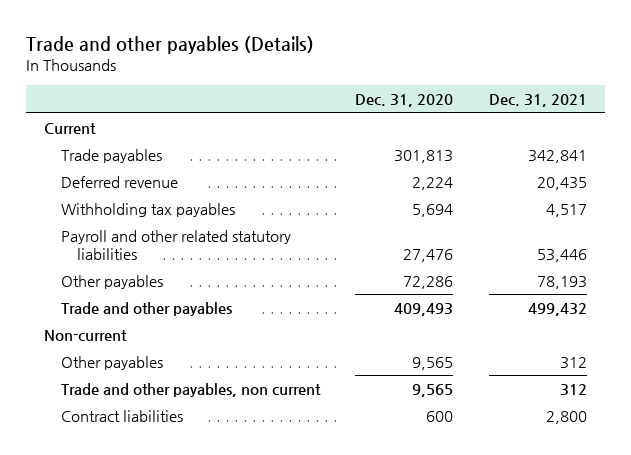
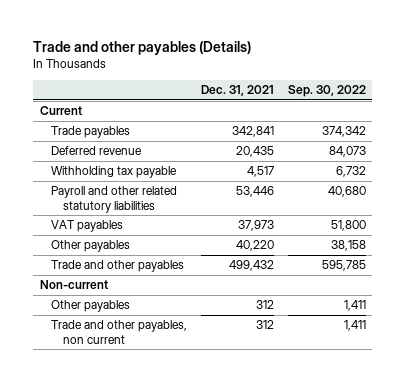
- | Dec. 31, 2020 | Dec. 31, 2021
+ | Dec. 31, 2021 | Sep. 30, 2022
- Withholding tax payables | 5,694 | 4,517
+ Withholding tax payable | 4,517 | 6,732
- Other payables | 72,286 | 78,193
+ VAT payables | 37,973 | 51,800
+ Other payables | 40,220 | 38,158
- Contract liabilities | 600 | 2,800

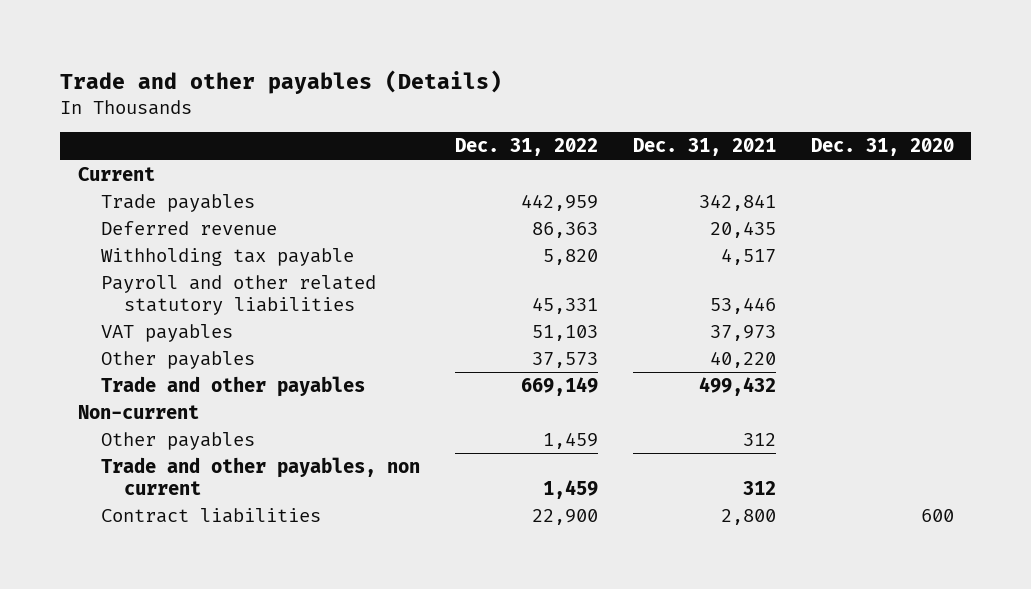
- | Dec. 31, 2021 | Sep. 30, 2022
+ | Dec. 31, 2022 | Dec. 31, 2021 | Dec. 31, 2020
+ Contract liabilities | 22,900 | 2,800 | 600

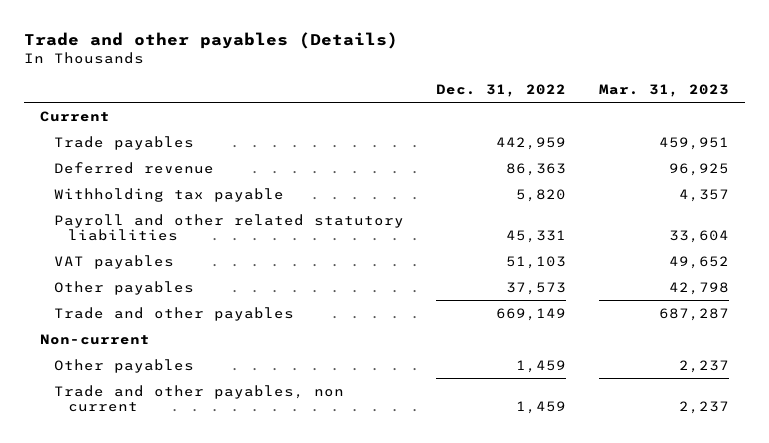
- | Dec. 31, 2022 | Dec. 31, 2021 | Dec. 31, 2020
+ | Dec. 31, 2022 | Mar. 31, 2023
- Contract liabilities | 22,900 | 2,800 | 600

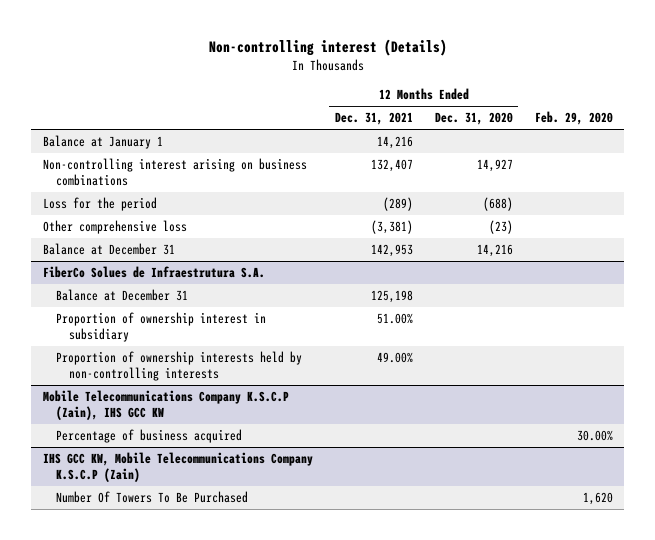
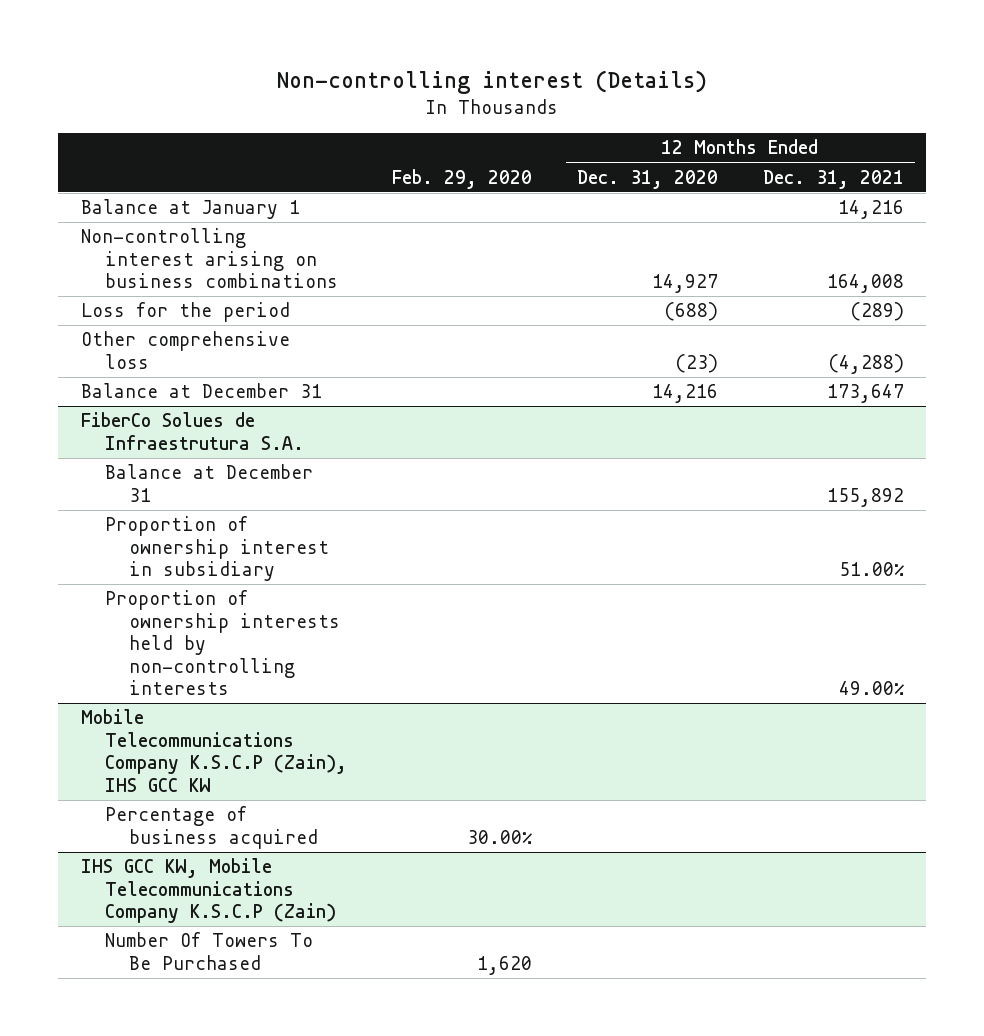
- | 12 Months Ended Dec. 31, 2021 | 12 Months Ended Dec. 31, 2020 | Feb. 29, 2020
+ | Feb. 29, 2020 | 12 Months Ended Dec. 31, 2020 | 12 Months Ended Dec. 31, 2021
- Non-controlling interest arising on business combinations | 132,407 | 14,927 |
+ Non-controlling interest arising on business combinations | | 14,927 | 164,008
- Other comprehensive loss | (3,381) | (23) |
- Balance at December 31 | 142,953 | 14,216 |
+ Other comprehensive loss | | (23) | (4,288)
+ Balance at December 31 | | 14,216 | 173,647
@ FiberCo Solues de Infraestrutura S.A.
- Balance at December 31 | 125,198 | |
+ Balance at December 31 | | | 155,892

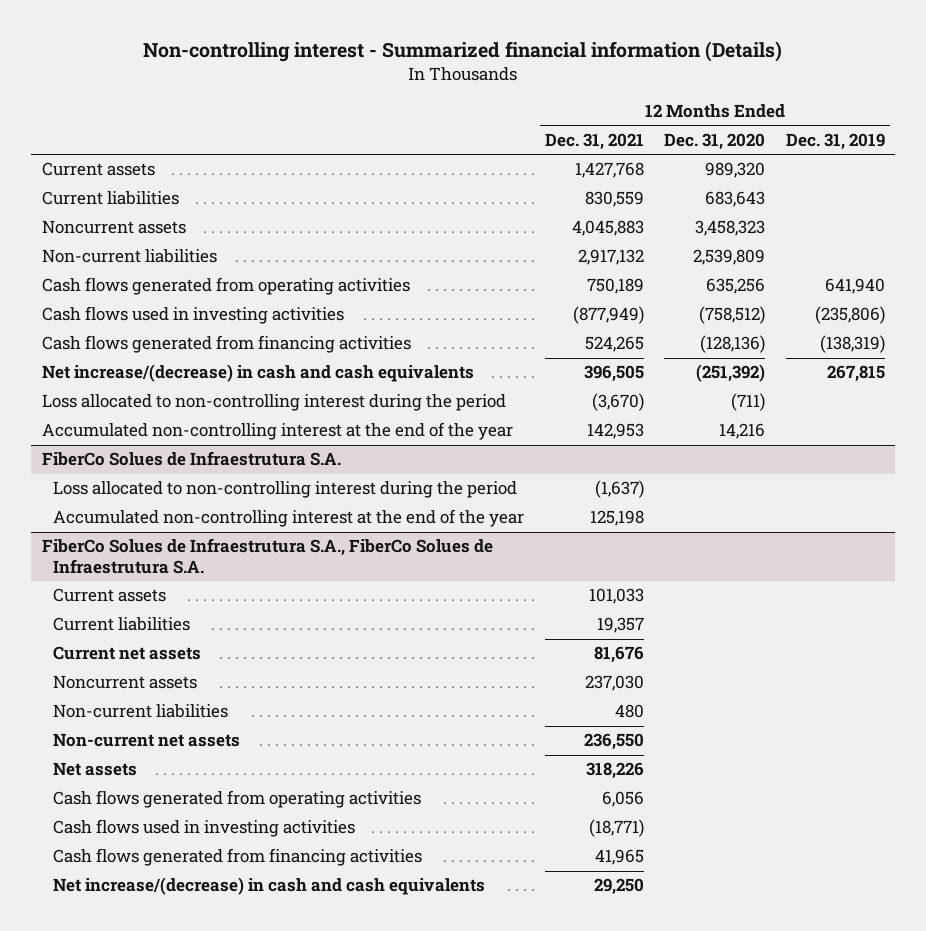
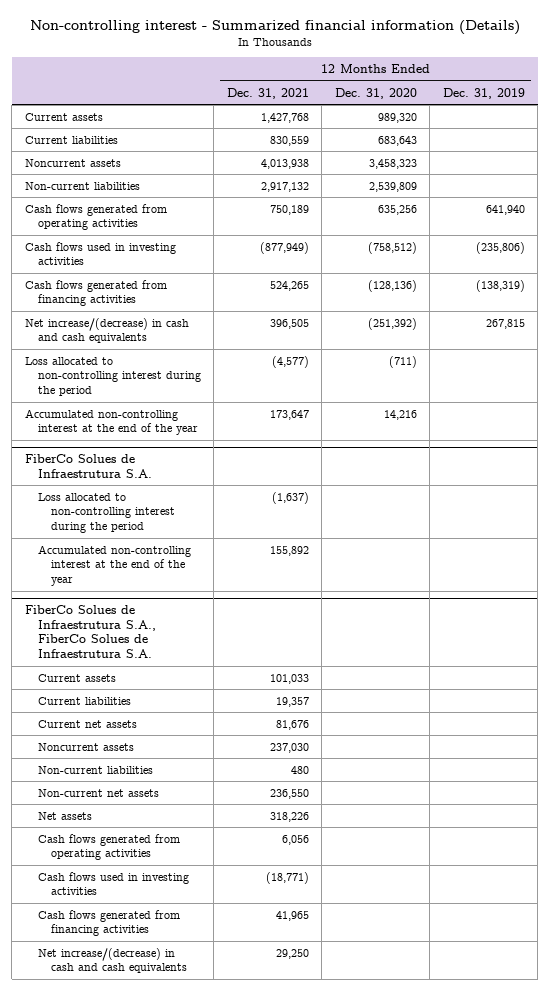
- Noncurrent assets | 4,045,883 | 3,458,323 |
+ Noncurrent assets | 4,013,938 | 3,458,323 |
- Loss allocated to non-controlling interest during the period | (3,670) | (711) |
- Accumulated non-controlling interest at the end of the year | 142,953 | 14,216 |
+ Loss allocated to non-controlling interest during the period | (4,577) | (711) |
+ Accumulated non-controlling interest at the end of the year | 173,647 | 14,216 |
@ FiberCo Solues de Infraestrutura S.A.
- Accumulated non-controlling interest at the end of the year | 125,198 | |
+ Accumulated non-controlling interest at the end of the year | 155,892 | |

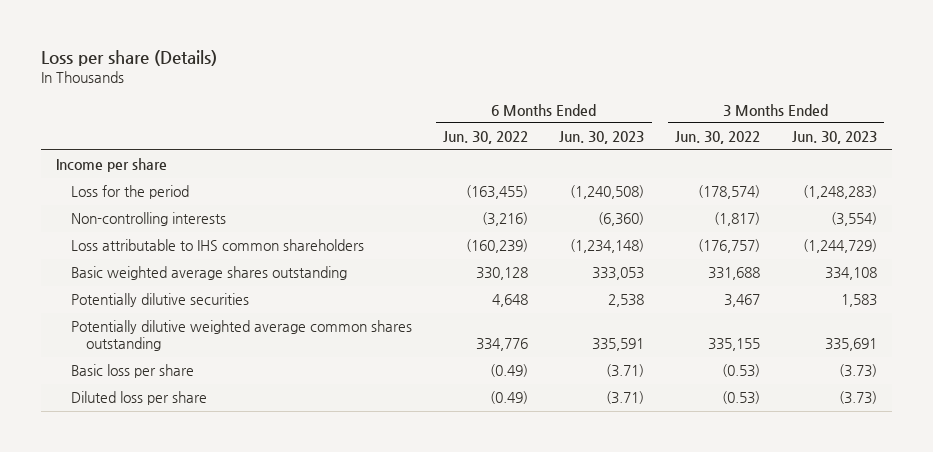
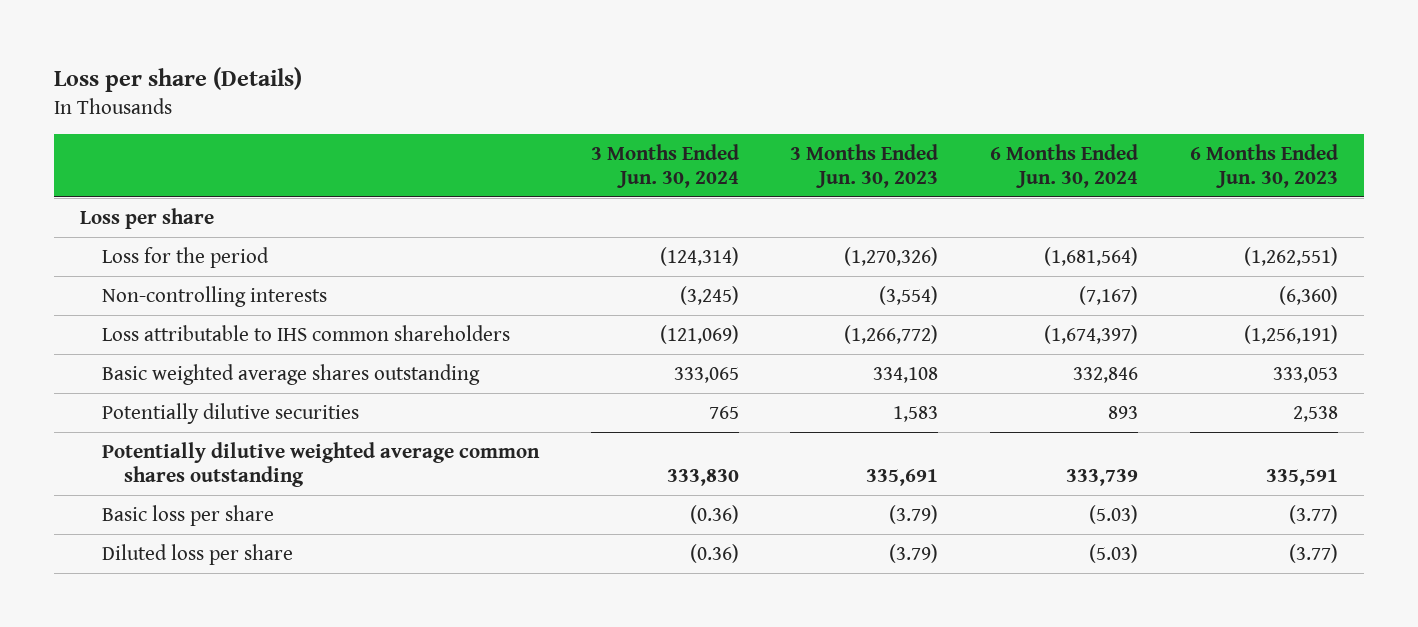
- | 6 Months Ended Jun. 30, 2022 | 6 Months Ended Jun. 30, 2023 | 3 Months Ended Jun. 30, 2022 | 3 Months Ended Jun. 30, 2023
+ | 3 Months Ended Jun. 30, 2024 | 3 Months Ended Jun. 30, 2023 | 6 Months Ended Jun. 30, 2024 | 6 Months Ended Jun. 30, 2023
- Income per share
- Loss for the period | (163,455) | (1,240,508) | (178,574) | (1,248,283)
+ Loss per share
+ Loss for the period | (124,314) | (1,270,326) | (1,681,564) | (1,262,551)
- Loss attributable to IHS common shareholders | (160,239) | (1,234,148) | (176,757) | (1,244,729)
+ Loss attributable to IHS common shareholders | (121,069) | (1,266,772) | (1,674,397) | (1,256,191)
- Basic loss per share | (0.49) | (3.71) | (0.53) | (3.73)
- Diluted loss per share | (0.49) | (3.71) | (0.53) | (3.73)
+ Basic loss per share | (0.36) | (3.79) | (5.03) | (3.77)
+ Diluted loss per share | (0.36) | (3.79) | (5.03) | (3.77)

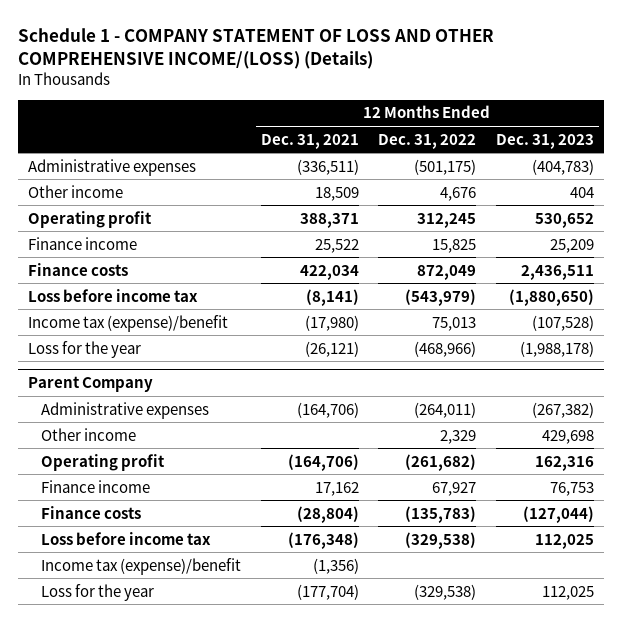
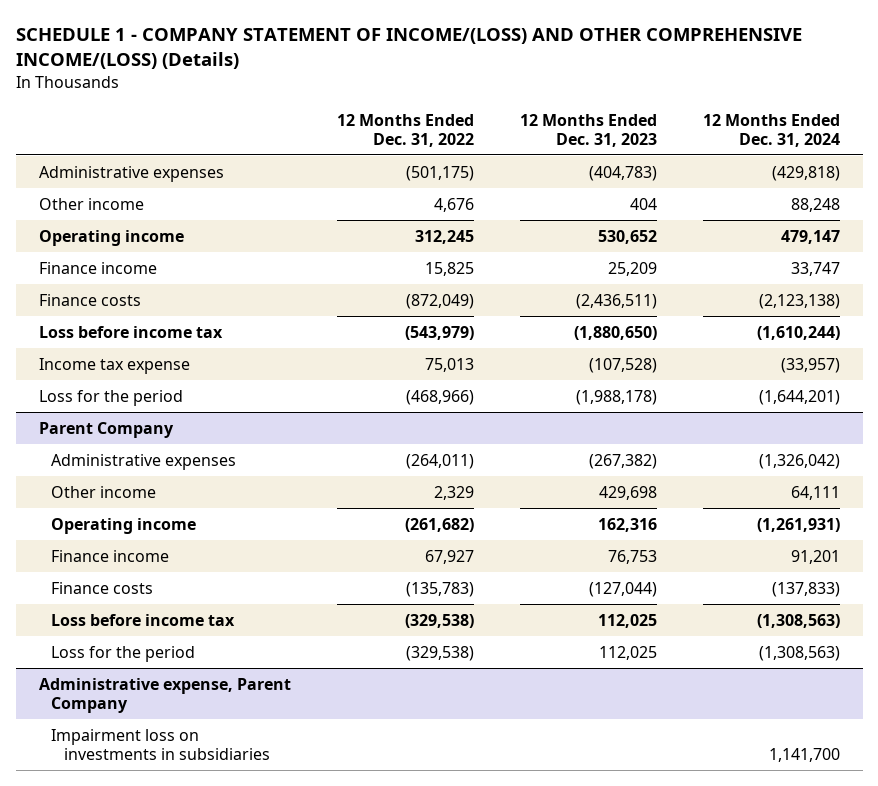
- Schedule 1 - COMPANY STATEMENT OF LOSS AND OTHER COMPREHENSIVE INCOME/(LOSS) (Details)
+ SCHEDULE 1 - COMPANY STATEMENT OF INCOME/(LOSS) AND OTHER COMPREHENSIVE INCOME/(LOSS) (Details)
- | 12 Months Ended Dec. 31, 2021 | 12 Months Ended Dec. 31, 2022 | 12 Months Ended Dec. 31, 2023
+ | 12 Months Ended Dec. 31, 2022 | 12 Months Ended Dec. 31, 2023 | 12 Months Ended Dec. 31, 2024
- Operating profit | 388,371 | 312,245 | 530,652
+ Operating income | 312,245 | 530,652 | 479,147
- Finance costs | 422,034 | 872,049 | 2,436,511
+ Finance costs | (872,049) | (2,436,511) | (2,123,138)
- Income tax (expense)/benefit | (17,980) | 75,013 | (107,528)
- Loss for the year | (26,121) | (468,966) | (1,988,178)
+ Income tax expense | 75,013 | (107,528) | (33,957)
+ Loss for the period | (468,966) | (1,988,178) | (1,644,201)
@ Parent Company
- Operating profit | (164,706) | (261,682) | 162,316
+ Operating income | (261,682) | 162,316 | (1,261,931)
- Income tax (expense)/benefit | (1,356) | |
- Loss for the year | (177,704) | (329,538) | 112,025
+ Loss for the period | (329,538) | 112,025 | (1,308,563)
+ Administrative expense, Parent Company
+ Impairment loss on investments in subsidiaries | | | 1,141,700

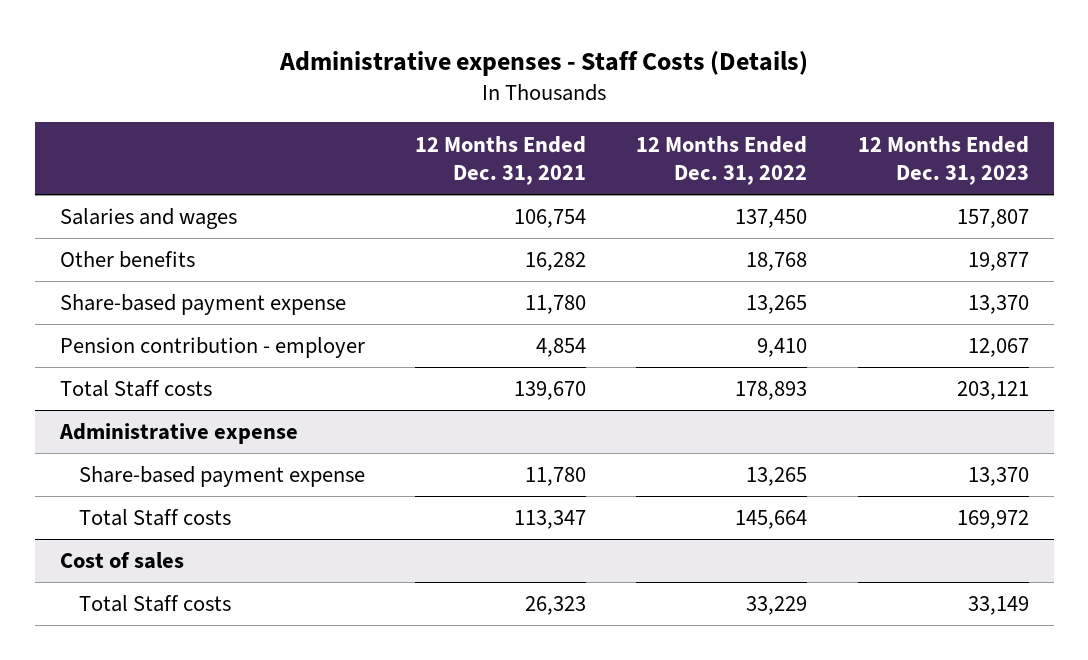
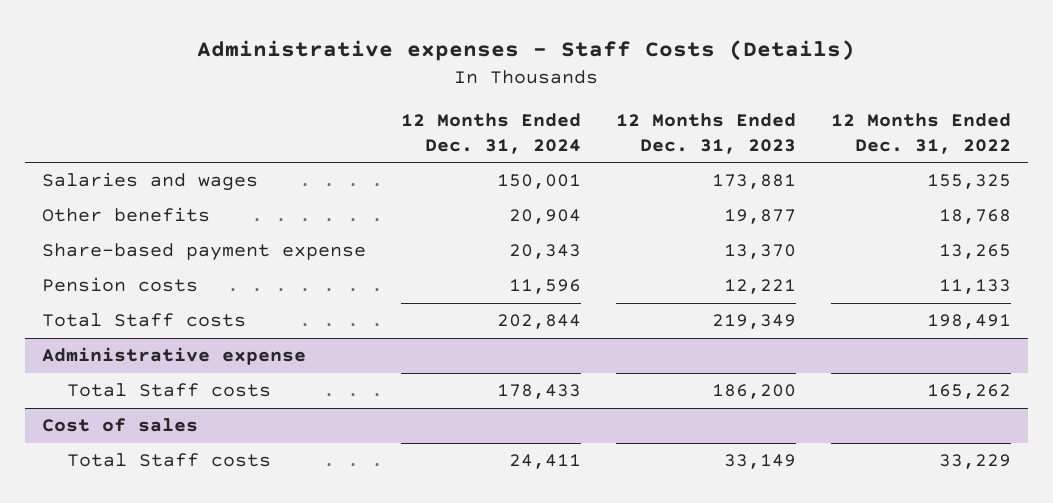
- | 12 Months Ended Dec. 31, 2021 | 12 Months Ended Dec. 31, 2022 | 12 Months Ended Dec. 31, 2023
+ | 12 Months Ended Dec. 31, 2024 | 12 Months Ended Dec. 31, 2023 | 12 Months Ended Dec. 31, 2022
- Salaries and wages | 106,754 | 137,450 | 157,807
+ Salaries and wages | 150,001 | 173,881 | 155,325
- Pension contribution - employer | 4,854 | 9,410 | 12,067
- Total Staff costs | 139,670 | 178,893 | 203,121
+ Pension costs | 11,596 | 12,221 | 11,133
+ Total Staff costs | 202,844 | 219,349 | 198,491
@ Administrative expense
- Share-based payment expense | 11,780 | 13,265 | 13,370
- Total Staff costs | 113,347 | 145,664 | 169,972
+ Total Staff costs | 178,433 | 186,200 | 165,262

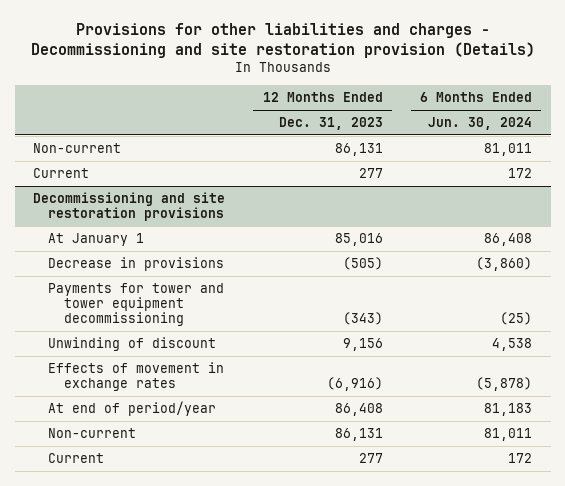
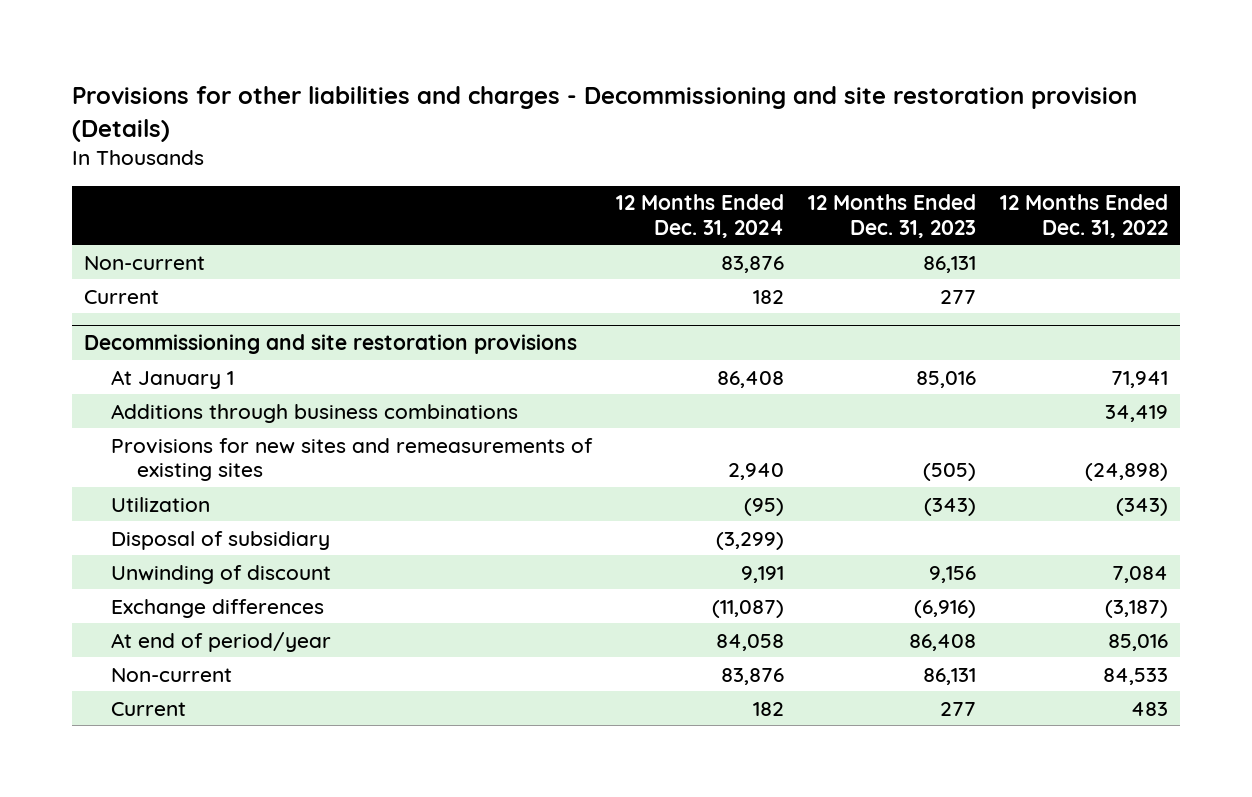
- | 12 Months Ended Dec. 31, 2023 | 6 Months Ended Jun. 30, 2024
+ | 12 Months Ended Dec. 31, 2024 | 12 Months Ended Dec. 31, 2023 | 12 Months Ended Dec. 31, 2022
@ Decommissioning and site restoration provisions
- Decrease in provisions | (505) | (3,860)
- Payments for tower and tower equipment decommissioning | (343) | (25)
+ Additions through business combinations | | | 34,419
+ Provisions for new sites and remeasurements of existing sites | 2,940 | (505) | (24,898)
+ Utilization | (95) | (343) | (343)
+ Disposal of subsidiary | (3,299) | |
- Effects of movement in exchange rates | (6,916) | (5,878)
+ Exchange differences | (11,087) | (6,916) | (3,187)

